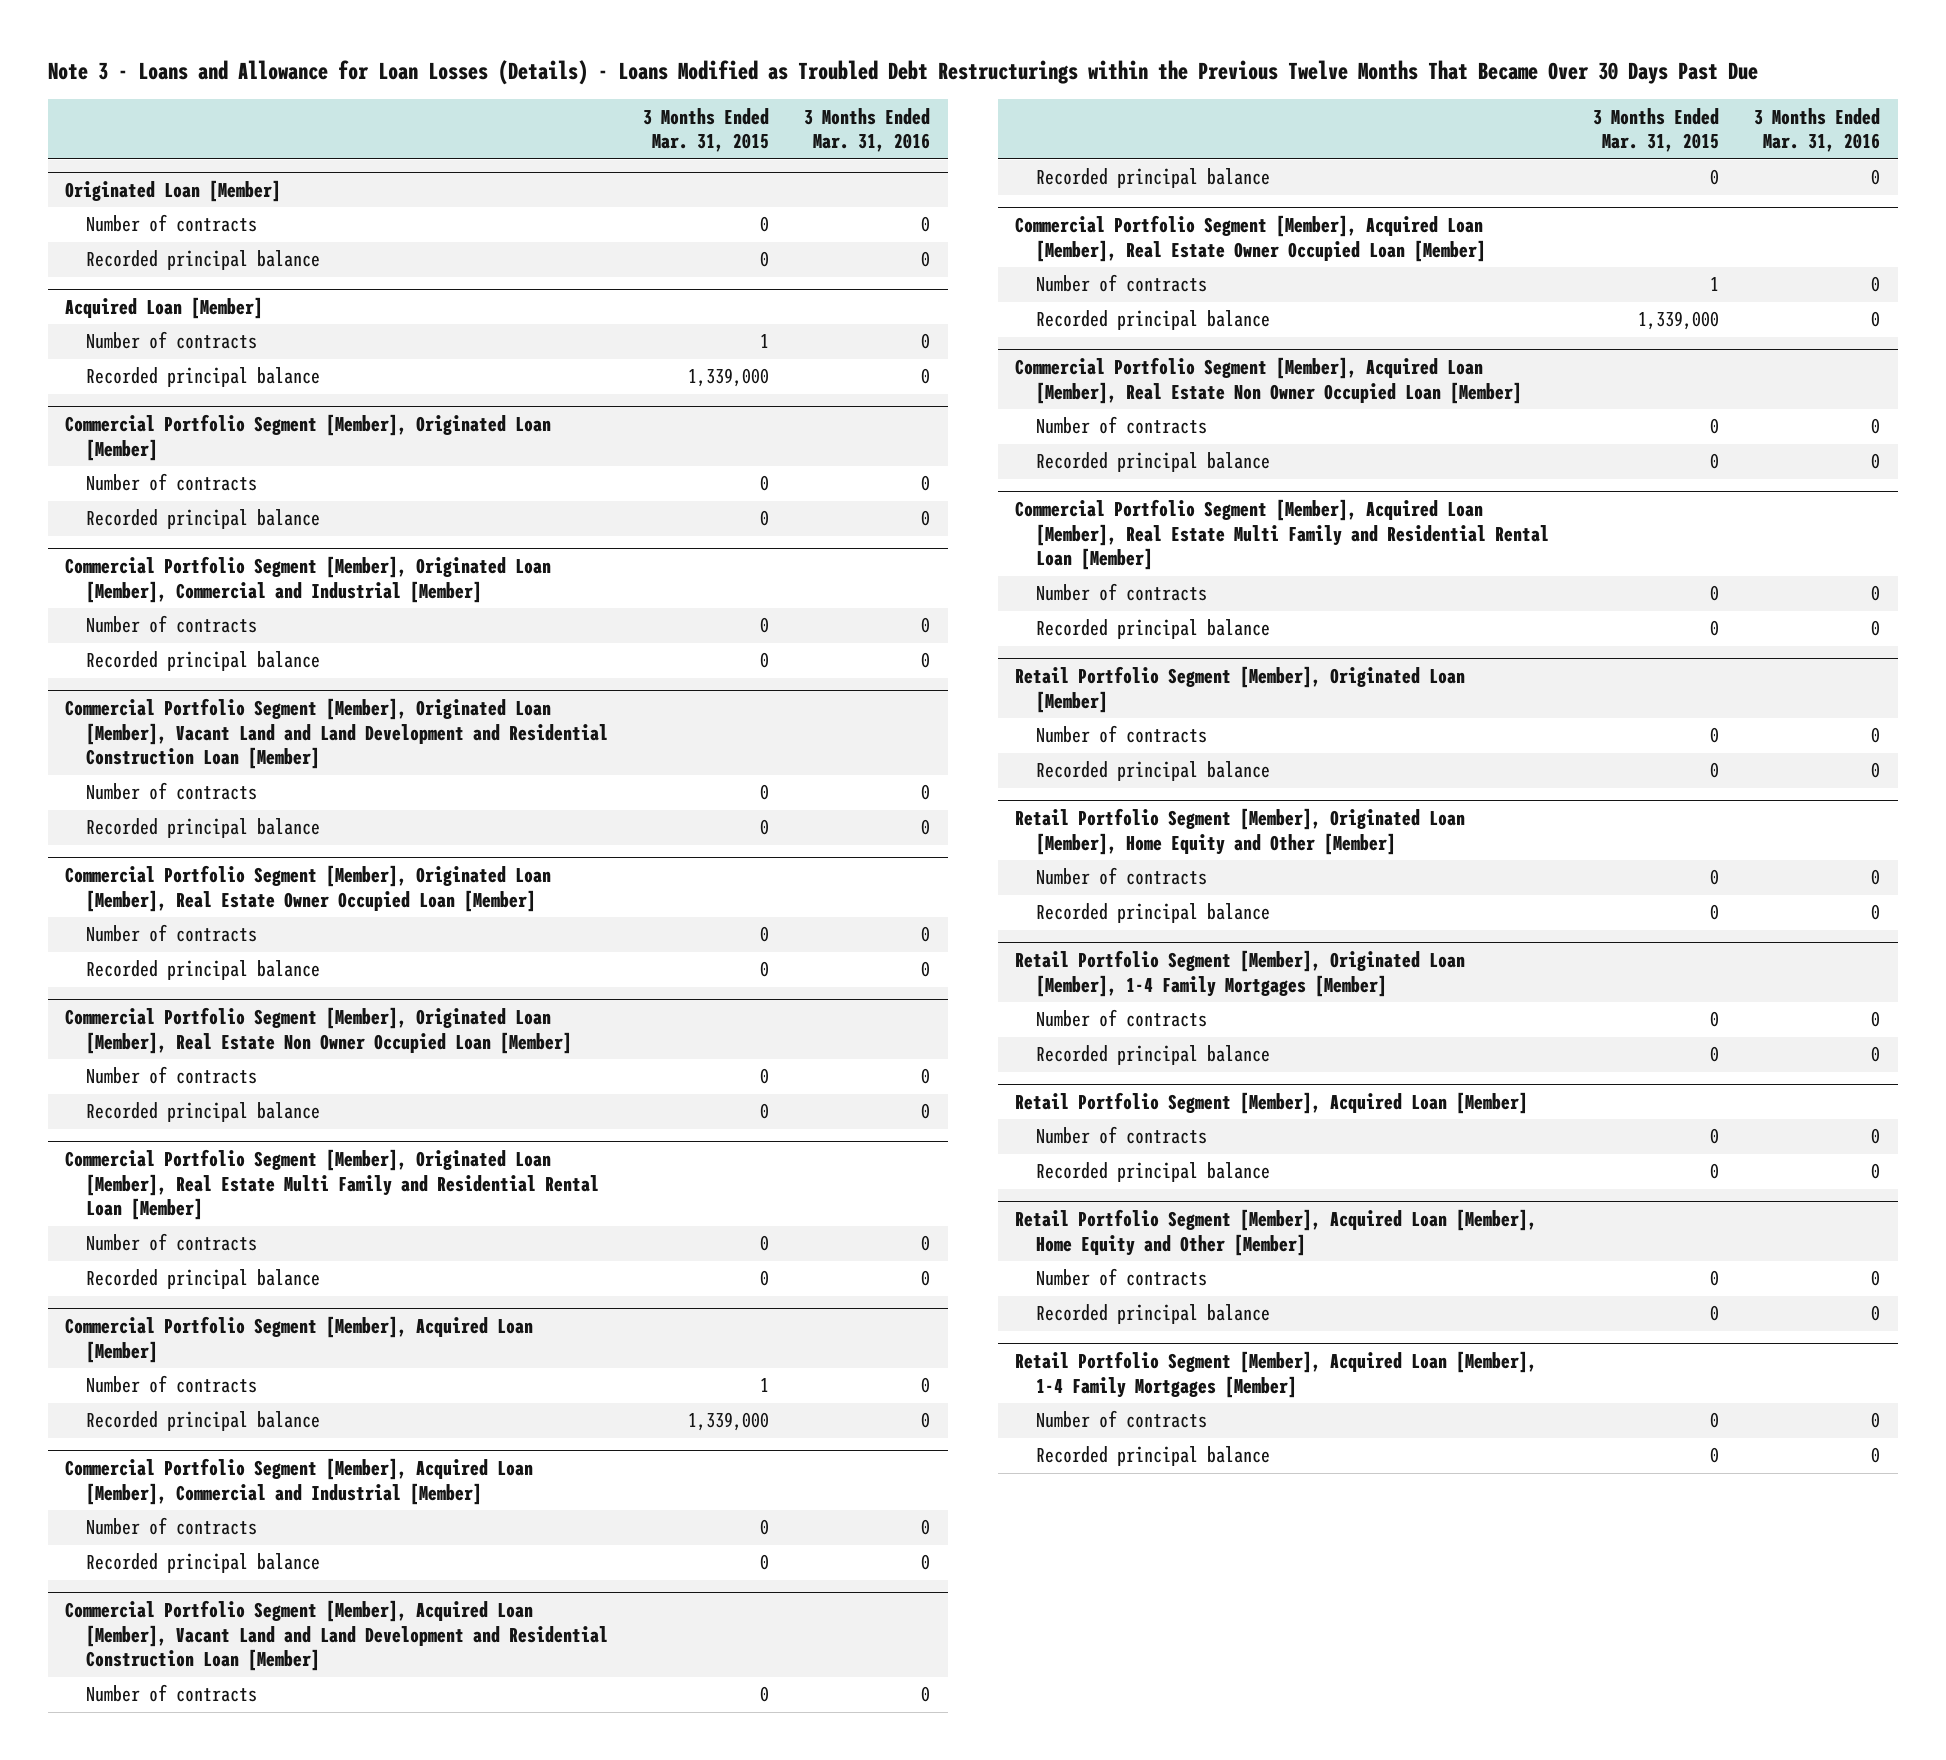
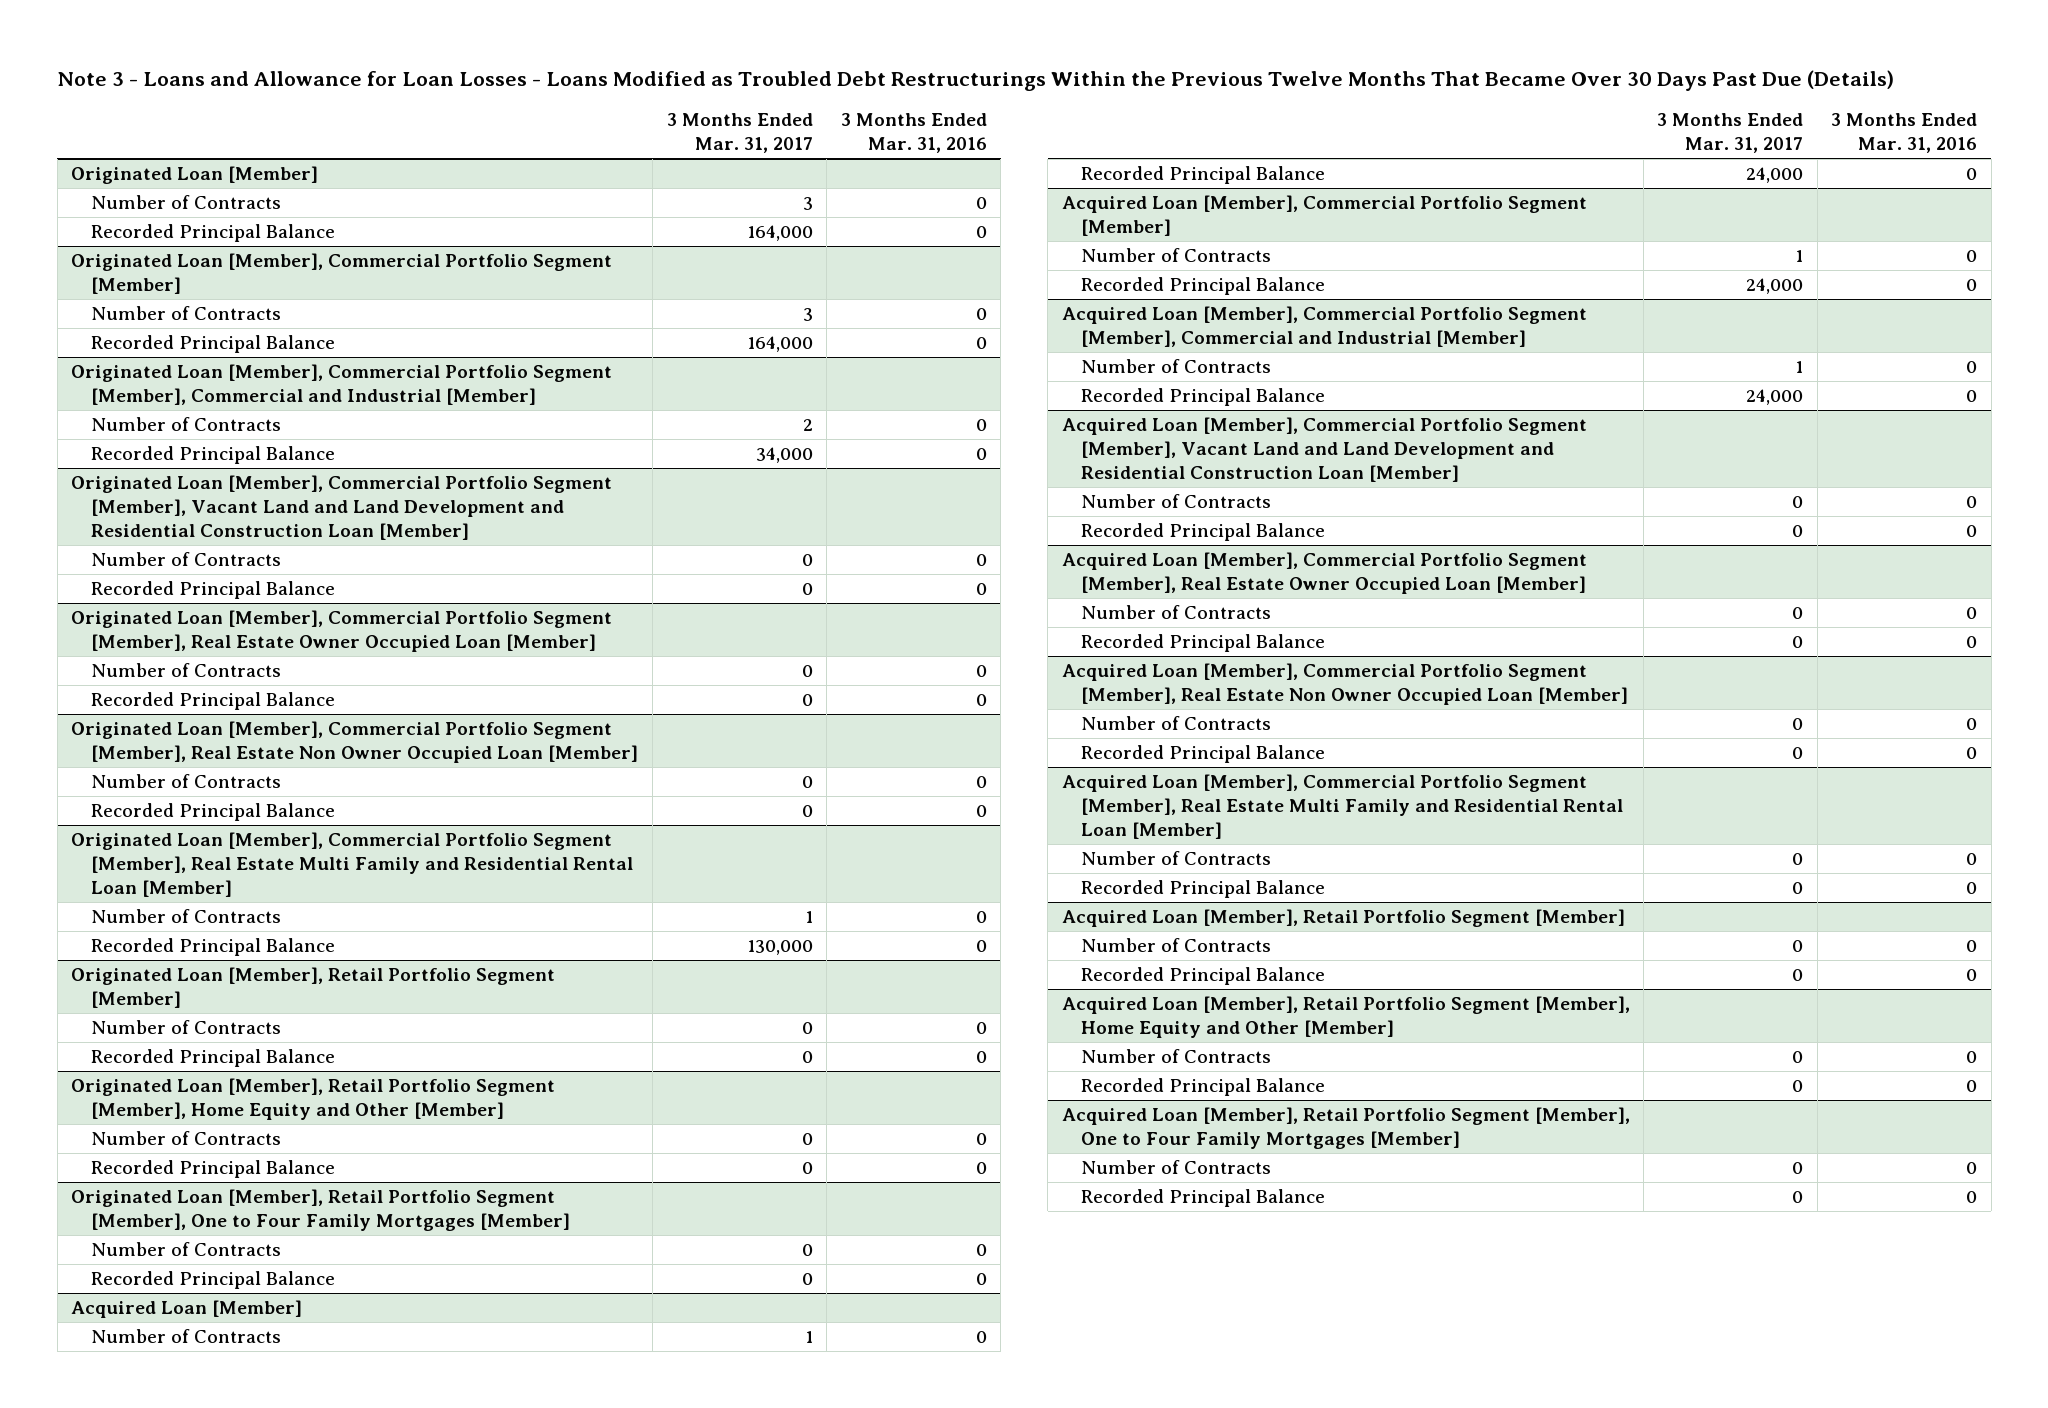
- Note 3 - Loans and Allowance for Loan Losses (Details) - Loans Modified as Troubled Debt Restructurings within the Previous Twelve Months That Became Over 30 Days Past Due
+ Note 3 - Loans and Allowance for Loan Losses - Loans Modified as Troubled Debt Restructurings Within the Previous Twelve Months That Became Over 30 Days Past Due (Details)
- | 3 Months Ended Mar. 31, 2015 | 3 Months Ended Mar. 31, 2016
+ | 3 Months Ended Mar. 31, 2017 | 3 Months Ended Mar. 31, 2016
@ Originated Loan [Member]
- Number of contracts | 0 | 0
- Recorded principal balance | 0 | 0
+ Number of Contracts | 3 | 0
+ Recorded Principal Balance | 164,000 | 0
+ Originated Loan [Member], Commercial Portfolio Segment [Member]
+ Number of Contracts | 3 | 0
+ Recorded Principal Balance | 164,000 | 0
+ Originated Loan [Member], Commercial Portfolio Segment [Member], Commercial and Industrial [Member]
+ Number of Contracts | 2 | 0
+ Recorded Principal Balance | 34,000 | 0
+ Originated Loan [Member], Commercial Portfolio Segment [Member], Vacant Land and Land Development and Residential Construction Loan [Member]
+ Number of Contracts | 0 | 0
+ Recorded Principal Balance | 0 | 0
+ Originated Loan [Member], Commercial Portfolio Segment [Member], Real Estate Owner Occupied Loan [Member]
+ Number of Contracts | 0 | 0
+ Recorded Principal Balance | 0 | 0
+ Originated Loan [Member], Commercial Portfolio Segment [Member], Real Estate Non Owner Occupied Loan [Member]
+ Number of Contracts | 0 | 0
+ Recorded Principal Balance | 0 | 0
+ Originated Loan [Member], Commercial Portfolio Segment [Member], Real Estate Multi Family and Residential Rental Loan [Member]
+ Number of Contracts | 1 | 0
+ Recorded Principal Balance | 130,000 | 0
+ Originated Loan [Member], Retail Portfolio Segment [Member]
+ Number of Contracts | 0 | 0
+ Recorded Principal Balance | 0 | 0
+ Originated Loan [Member], Retail Portfolio Segment [Member], Home Equity and Other [Member]
+ Number of Contracts | 0 | 0
+ Recorded Principal Balance | 0 | 0
+ Originated Loan [Member], Retail Portfolio Segment [Member], One to Four Family Mortgages [Member]
+ Number of Contracts | 0 | 0
+ Recorded Principal Balance | 0 | 0
@ Acquired Loan [Member]
- Number of contracts | 1 | 0
- Recorded principal balance | 1,339,000 | 0
- Commercial Portfolio Segment [Member], Originated Loan [Member]
- Number of contracts | 0 | 0
- Recorded principal balance | 0 | 0
- Commercial Portfolio Segment [Member], Originated Loan [Member], Commercial and Industrial [Member]
- Number of contracts | 0 | 0
- Recorded principal balance | 0 | 0
- Commercial Portfolio Segment [Member], Originated Loan [Member], Vacant Land and Land Development and Residential Construction Loan [Member]
- Number of contracts | 0 | 0
- Recorded principal balance | 0 | 0
- Commercial Portfolio Segment [Member], Originated Loan [Member], Real Estate Owner Occupied Loan [Member]
- Number of contracts | 0 | 0
- Recorded principal balance | 0 | 0
- Commercial Portfolio Segment [Member], Originated Loan [Member], Real Estate Non Owner Occupied Loan [Member]
- Number of contracts | 0 | 0
- Recorded principal balance | 0 | 0
- Commercial Portfolio Segment [Member], Originated Loan [Member], Real Estate Multi Family and Residential Rental Loan [Member]
- Number of contracts | 0 | 0
- Recorded principal balance | 0 | 0
- Commercial Portfolio Segment [Member], Acquired Loan [Member]
- Number of contracts | 1 | 0
- Recorded principal balance | 1,339,000 | 0
- Commercial Portfolio Segment [Member], Acquired Loan [Member], Commercial and Industrial [Member]
- Number of contracts | 0 | 0
- Recorded principal balance | 0 | 0
- Commercial Portfolio Segment [Member], Acquired Loan [Member], Vacant Land and Land Development and Residential Construction Loan [Member]
- Number of contracts | 0 | 0
- Recorded principal balance | 0 | 0
- Commercial Portfolio Segment [Member], Acquired Loan [Member], Real Estate Owner Occupied Loan [Member]
- Number of contracts | 1 | 0
- Recorded principal balance | 1,339,000 | 0
- Commercial Portfolio Segment [Member], Acquired Loan [Member], Real Estate Non Owner Occupied Loan [Member]
- Number of contracts | 0 | 0
- Recorded principal balance | 0 | 0
- Commercial Portfolio Segment [Member], Acquired Loan [Member], Real Estate Multi Family and Residential Rental Loan [Member]
- Number of contracts | 0 | 0
- Recorded principal balance | 0 | 0
- Retail Portfolio Segment [Member], Originated Loan [Member]
- Number of contracts | 0 | 0
- Recorded principal balance | 0 | 0
- Retail Portfolio Segment [Member], Originated Loan [Member], Home Equity and Other [Member]
- Number of contracts | 0 | 0
- Recorded principal balance | 0 | 0
- Retail Portfolio Segment [Member], Originated Loan [Member], 1-4 Family Mortgages [Member]
- Number of contracts | 0 | 0
- Recorded principal balance | 0 | 0
- Retail Portfolio Segment [Member], Acquired Loan [Member]
- Number of contracts | 0 | 0
- Recorded principal balance | 0 | 0
- Retail Portfolio Segment [Member], Acquired Loan [Member], Home Equity and Other [Member]
- Number of contracts | 0 | 0
- Recorded principal balance | 0 | 0
- Retail Portfolio Segment [Member], Acquired Loan [Member], 1-4 Family Mortgages [Member]
- Number of contracts | 0 | 0
- Recorded principal balance | 0 | 0
@ Acquired Loan [Member]
+ Number of Contracts | 1 | 0
+ Recorded Principal Balance | 24,000 | 0
+ Acquired Loan [Member], Commercial Portfolio Segment [Member]
+ Number of Contracts | 1 | 0
+ Recorded Principal Balance | 24,000 | 0
+ Acquired Loan [Member], Commercial Portfolio Segment [Member], Commercial and Industrial [Member]
+ Number of Contracts | 1 | 0
+ Recorded Principal Balance | 24,000 | 0
+ Acquired Loan [Member], Commercial Portfolio Segment [Member], Vacant Land and Land Development and Residential Construction Loan [Member]
+ Number of Contracts | 0 | 0
+ Recorded Principal Balance | 0 | 0
+ Acquired Loan [Member], Commercial Portfolio Segment [Member], Real Estate Owner Occupied Loan [Member]
+ Number of Contracts | 0 | 0
+ Recorded Principal Balance | 0 | 0
+ Acquired Loan [Member], Commercial Portfolio Segment [Member], Real Estate Non Owner Occupied Loan [Member]
+ Number of Contracts | 0 | 0
+ Recorded Principal Balance | 0 | 0
+ Acquired Loan [Member], Commercial Portfolio Segment [Member], Real Estate Multi Family and Residential Rental Loan [Member]
+ Number of Contracts | 0 | 0
+ Recorded Principal Balance | 0 | 0
+ Acquired Loan [Member], Retail Portfolio Segment [Member]
+ Number of Contracts | 0 | 0
+ Recorded Principal Balance | 0 | 0
+ Acquired Loan [Member], Retail Portfolio Segment [Member], Home Equity and Other [Member]
+ Number of Contracts | 0 | 0
+ Recorded Principal Balance | 0 | 0
+ Acquired Loan [Member], Retail Portfolio Segment [Member], One to Four Family Mortgages [Member]
+ Number of Contracts | 0 | 0
+ Recorded Principal Balance | 0 | 0

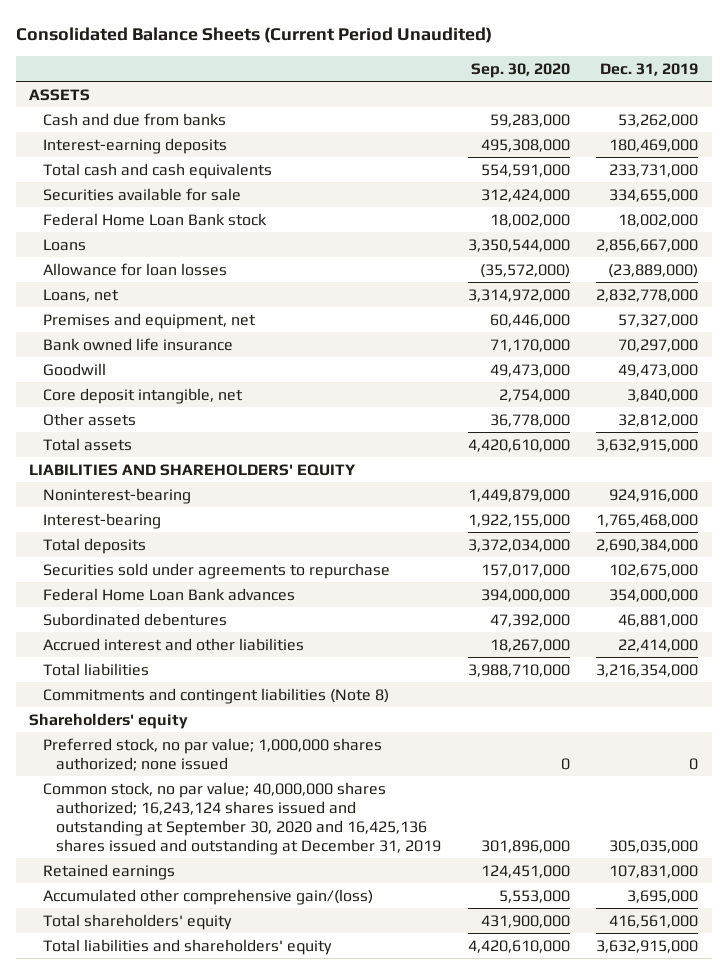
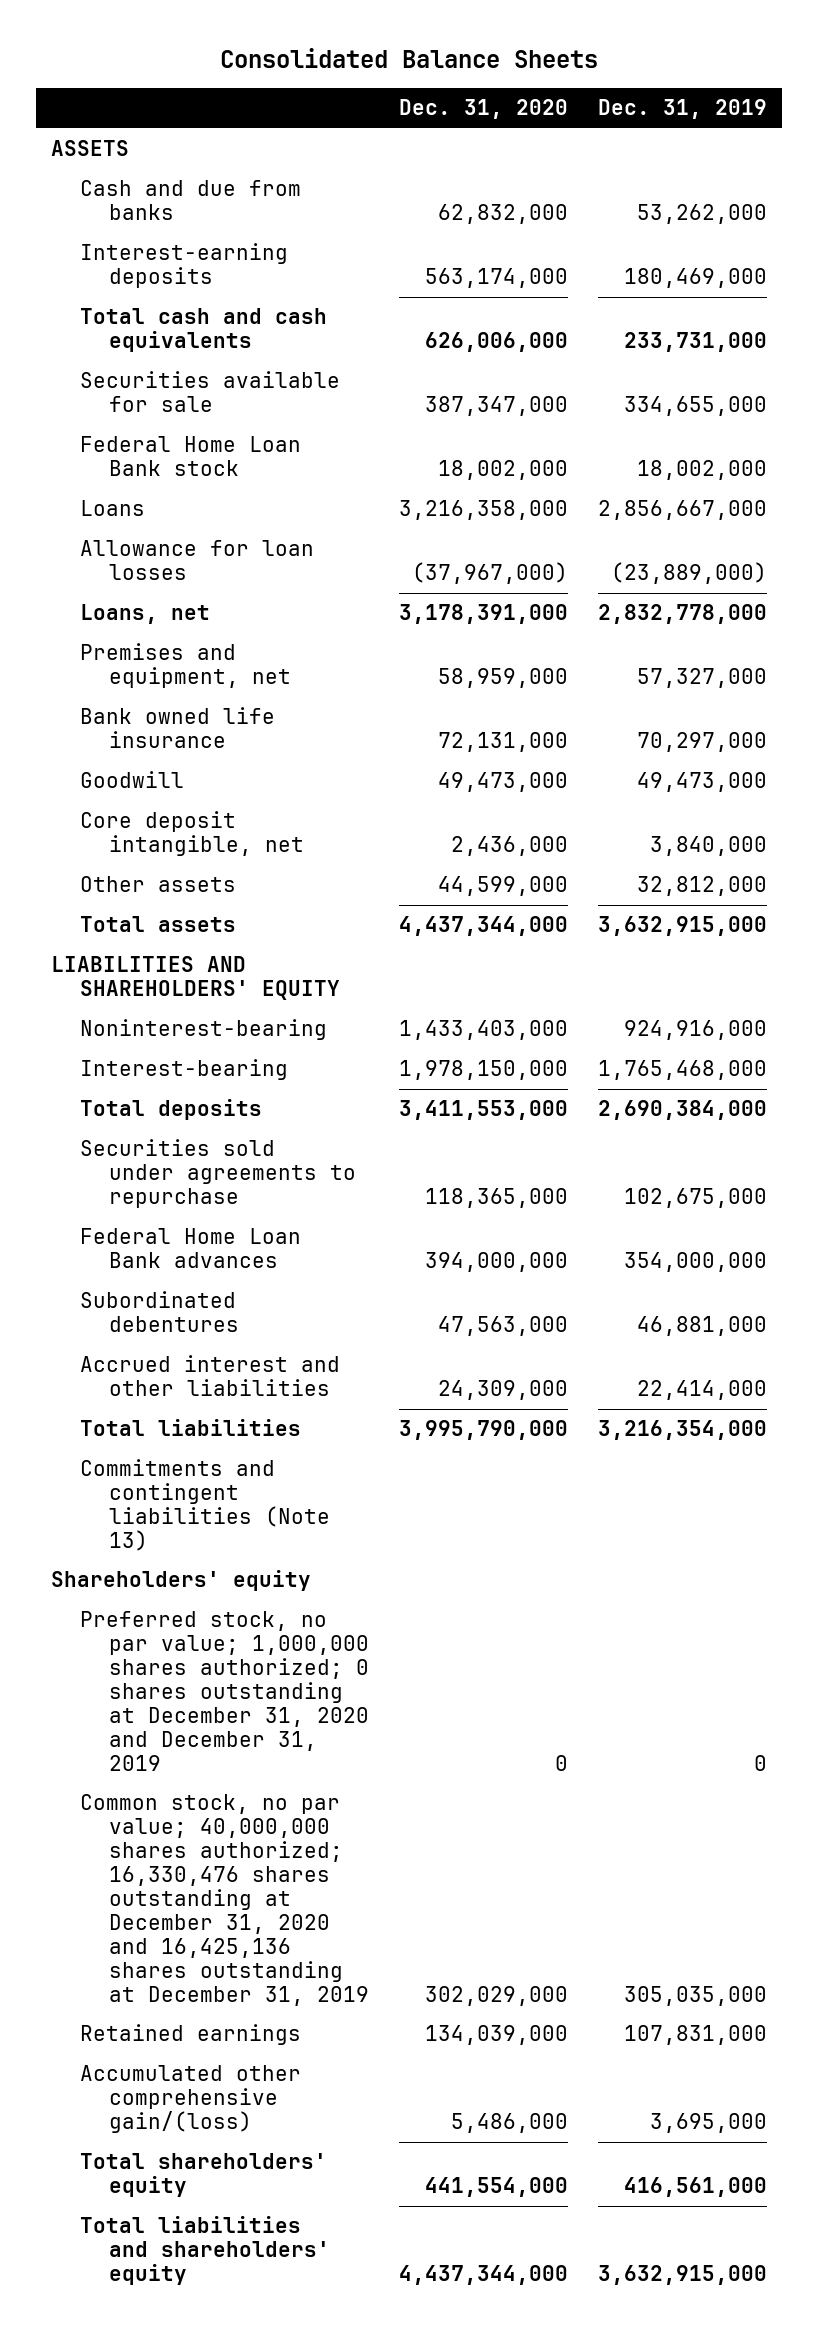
- Consolidated Balance Sheets (Current Period Unaudited)
+ Consolidated Balance Sheets
- | Sep. 30, 2020 | Dec. 31, 2019
+ | Dec. 31, 2020 | Dec. 31, 2019
- Commitments and contingent liabilities (Note 8)
+ Commitments and contingent liabilities (Note 13)
- Preferred stock, no par value; 1,000,000 shares authorized; none issued | 0 | 0
- Common stock, no par value; 40,000,000 shares authorized; 16,243,124 shares issued and outstanding at September 30, 2020 and 16,425,136 shares issued and outstanding at December 31, 2019 | 301,896,000 | 305,035,000
+ Preferred stock, no par value; 1,000,000 shares authorized; 0 shares outstanding at December 31, 2020 and December 31, 2019 | 0 | 0
+ Common stock, no par value; 40,000,000 shares authorized; 16,330,476 shares outstanding at December 31, 2020 and 16,425,136 shares outstanding at December 31, 2019 | 302,029,000 | 305,035,000

